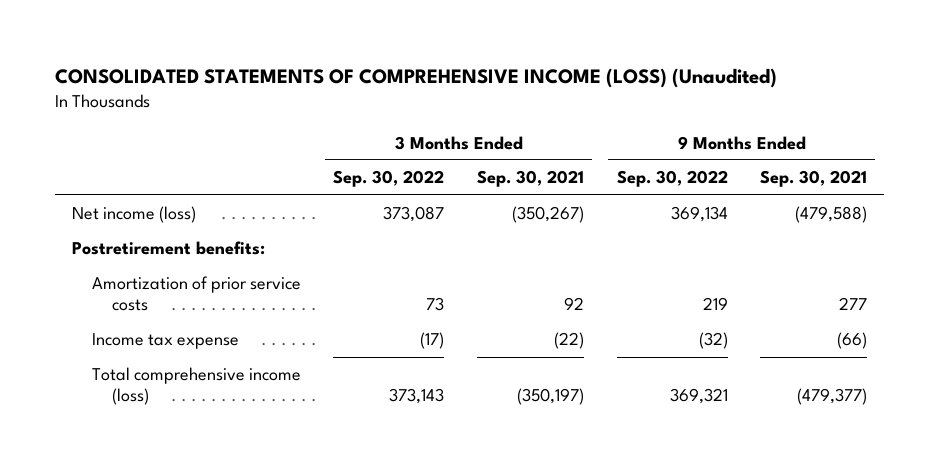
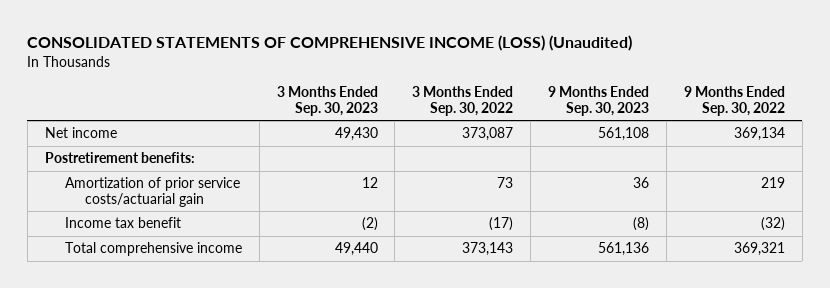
- | 3 Months Ended Sep. 30, 2022 | 3 Months Ended Sep. 30, 2021 | 9 Months Ended Sep. 30, 2022 | 9 Months Ended Sep. 30, 2021
+ | 3 Months Ended Sep. 30, 2023 | 3 Months Ended Sep. 30, 2022 | 9 Months Ended Sep. 30, 2023 | 9 Months Ended Sep. 30, 2022
- Net income (loss) | 373,087 | (350,267) | 369,134 | (479,588)
+ Net income | 49,430 | 373,087 | 561,108 | 369,134
- Amortization of prior service costs | 73 | 92 | 219 | 277
- Income tax expense | (17) | (22) | (32) | (66)
- Total comprehensive income (loss) | 373,143 | (350,197) | 369,321 | (479,377)
+ Amortization of prior service costs/actuarial gain | 12 | 73 | 36 | 219
+ Income tax benefit | (2) | (17) | (8) | (32)
+ Total comprehensive income | 49,440 | 373,143 | 561,136 | 369,321

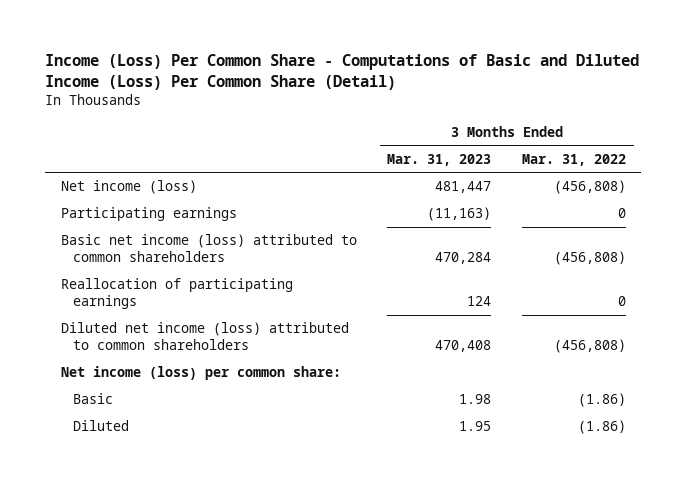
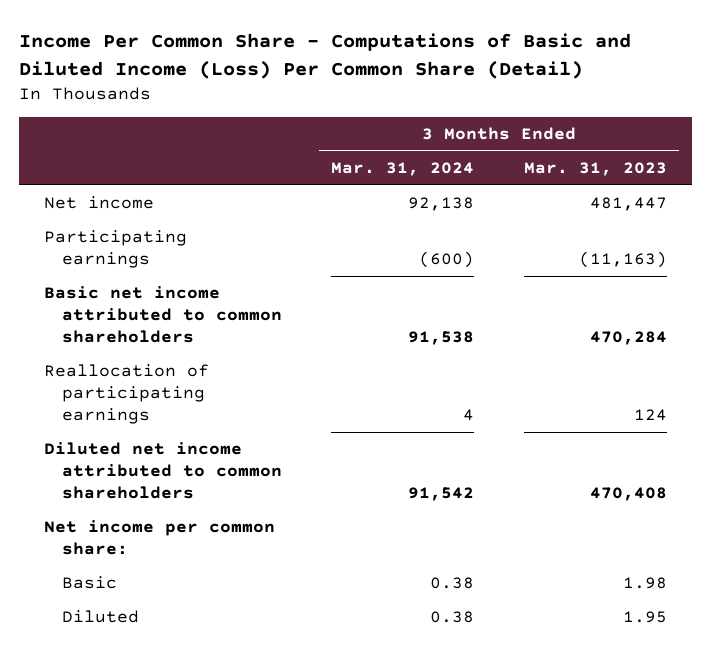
- Income (Loss) Per Common Share - Computations of Basic and Diluted Income (Loss) Per Common Share (Detail)
+ Income Per Common Share - Computations of Basic and Diluted Income (Loss) Per Common Share (Detail)
- | 3 Months Ended Mar. 31, 2023 | 3 Months Ended Mar. 31, 2022
+ | 3 Months Ended Mar. 31, 2024 | 3 Months Ended Mar. 31, 2023
- Net income (loss) | 481,447 | (456,808)
+ Net income | 92,138 | 481,447
- Basic net income (loss) attributed to common shareholders | 470,284 | (456,808)
+ Basic net income attributed to common shareholders | 91,538 | 470,284
- Diluted net income (loss) attributed to common shareholders | 470,408 | (456,808)
- Net income (loss) per common share:
+ Diluted net income attributed to common shareholders | 91,542 | 470,408
+ Net income per common share:

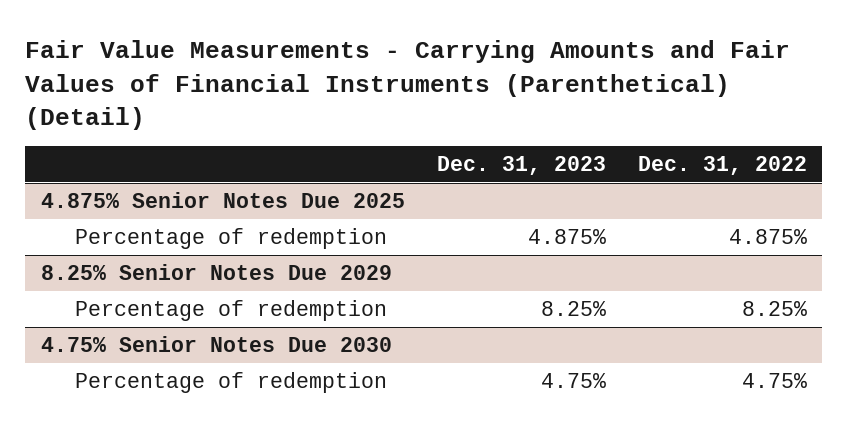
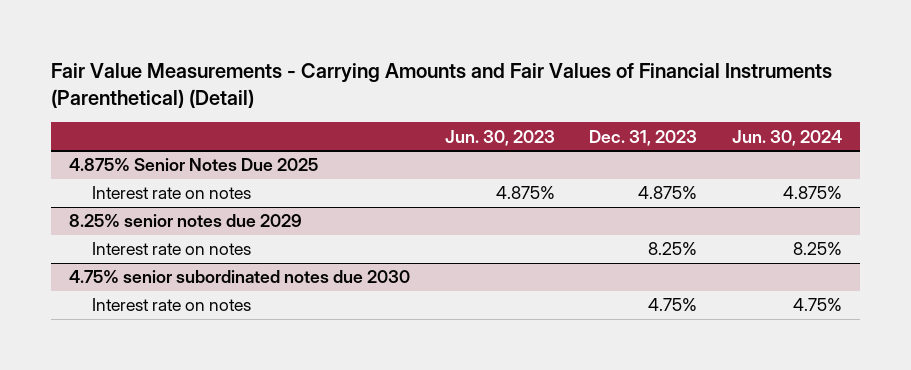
- | Dec. 31, 2023 | Dec. 31, 2022
+ | Jun. 30, 2023 | Dec. 31, 2023 | Jun. 30, 2024
@ 4.875% Senior Notes Due 2025
- Percentage of redemption | 4.875% | 4.875%
- 8.25% Senior Notes Due 2029
- Percentage of redemption | 8.25% | 8.25%
- 4.75% Senior Notes Due 2030
- Percentage of redemption | 4.75% | 4.75%
@ 4.875% Senior Notes Due 2025
+ Interest rate on notes | 4.875% | 4.875% | 4.875%
+ 8.25% senior notes due 2029
+ Interest rate on notes | | 8.25% | 8.25%
+ 4.75% senior subordinated notes due 2030
+ Interest rate on notes | | 4.75% | 4.75%

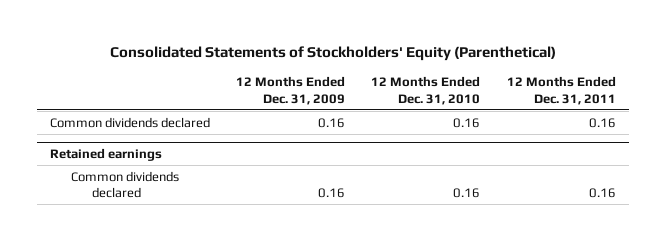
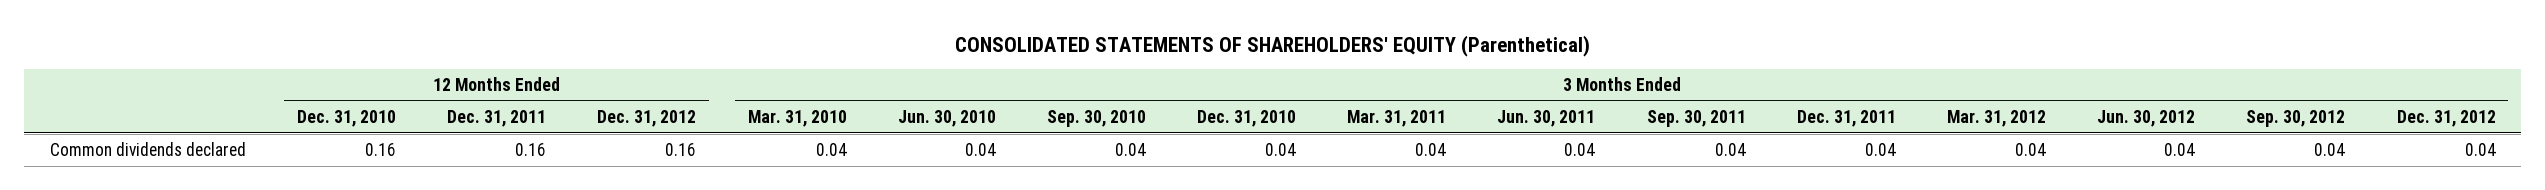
- Consolidated Statements of Stockholders' Equity (Parenthetical)
+ CONSOLIDATED STATEMENTS OF SHAREHOLDERS' EQUITY (Parenthetical)
- | 12 Months Ended Dec. 31, 2009 | 12 Months Ended Dec. 31, 2010 | 12 Months Ended Dec. 31, 2011
+ | 12 Months Ended Dec. 31, 2010 | 12 Months Ended Dec. 31, 2011 | 12 Months Ended Dec. 31, 2012 | 3 Months Ended Mar. 31, 2010 | 3 Months Ended Jun. 30, 2010 | 3 Months Ended Sep. 30, 2010 | 3 Months Ended Dec. 31, 2010 | 3 Months Ended Mar. 31, 2011 | 3 Months Ended Jun. 30, 2011 | 3 Months Ended Sep. 30, 2011 | 3 Months Ended Dec. 31, 2011 | 3 Months Ended Mar. 31, 2012 | 3 Months Ended Jun. 30, 2012 | 3 Months Ended Sep. 30, 2012 | 3 Months Ended Dec. 31, 2012
- Retained earnings
- Common dividends declared | 0.16 | 0.16 | 0.16

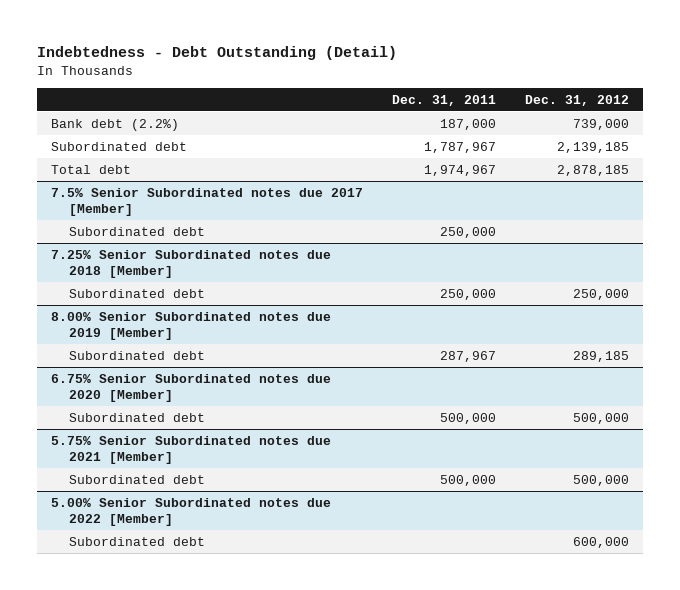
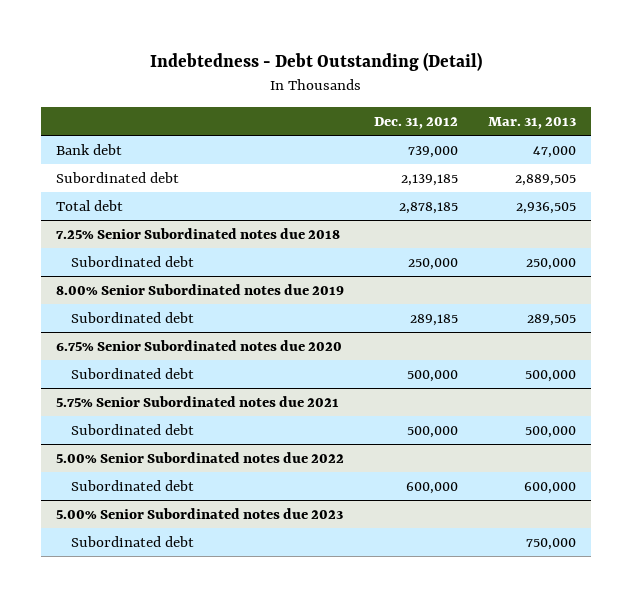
- | Dec. 31, 2011 | Dec. 31, 2012
+ | Dec. 31, 2012 | Mar. 31, 2013
- Bank debt (2.2%) | 187,000 | 739,000
+ Bank debt | 739,000 | 47,000
- 7.5% Senior Subordinated notes due 2017 [Member]
- Subordinated debt | 250,000 |
- 7.25% Senior Subordinated notes due 2018 [Member]
+ 7.25% Senior Subordinated notes due 2018
- 8.00% Senior Subordinated notes due 2019 [Member]
+ 8.00% Senior Subordinated notes due 2019
- 6.75% Senior Subordinated notes due 2020 [Member]
+ 6.75% Senior Subordinated notes due 2020
- 5.75% Senior Subordinated notes due 2021 [Member]
+ 5.75% Senior Subordinated notes due 2021
- 5.00% Senior Subordinated notes due 2022 [Member]
+ 5.00% Senior Subordinated notes due 2022
+ 5.00% Senior Subordinated notes due 2023
+ Subordinated debt | | 750,000

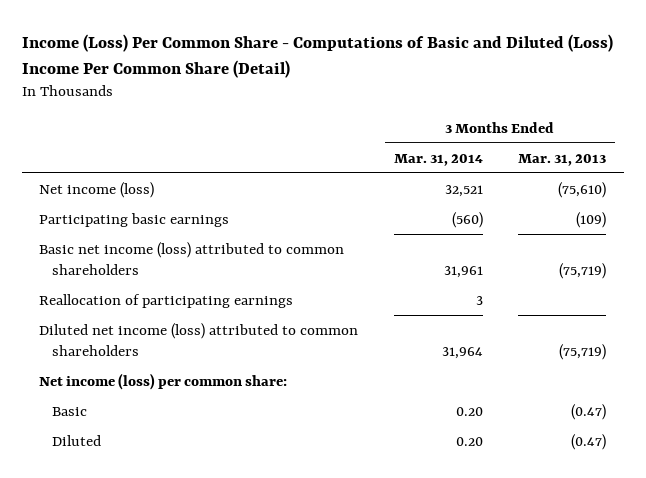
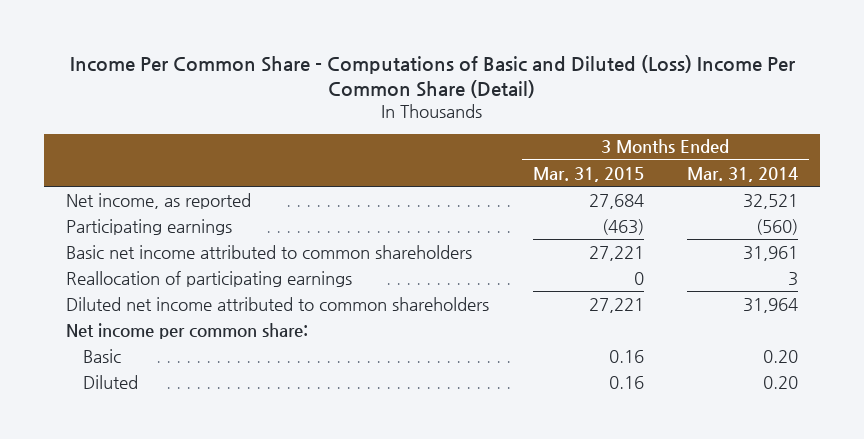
- Income (Loss) Per Common Share - Computations of Basic and Diluted (Loss) Income Per Common Share (Detail)
+ Income Per Common Share - Computations of Basic and Diluted (Loss) Income Per Common Share (Detail)
- | 3 Months Ended Mar. 31, 2014 | 3 Months Ended Mar. 31, 2013
+ | 3 Months Ended Mar. 31, 2015 | 3 Months Ended Mar. 31, 2014
- Net income (loss) | 32,521 | (75,610)
- Participating basic earnings | (560) | (109)
- Basic net income (loss) attributed to common shareholders | 31,961 | (75,719)
+ Net income, as reported | 27,684 | 32,521
+ Participating earnings | (463) | (560)
+ Basic net income attributed to common shareholders | 27,221 | 31,961
- Diluted net income (loss) attributed to common shareholders | 31,964 | (75,719)
- Net income (loss) per common share:
+ Diluted net income attributed to common shareholders | 27,221 | 31,964
+ Net income per common share:

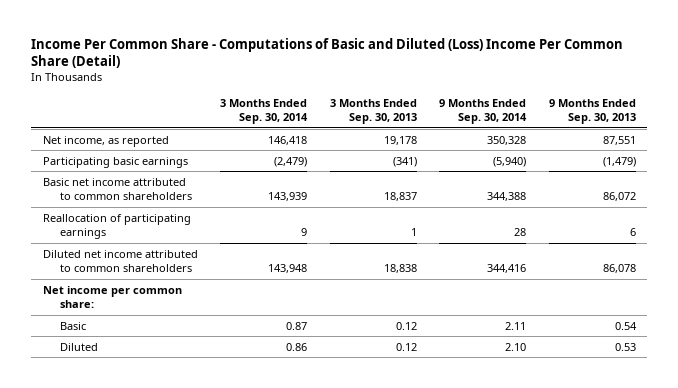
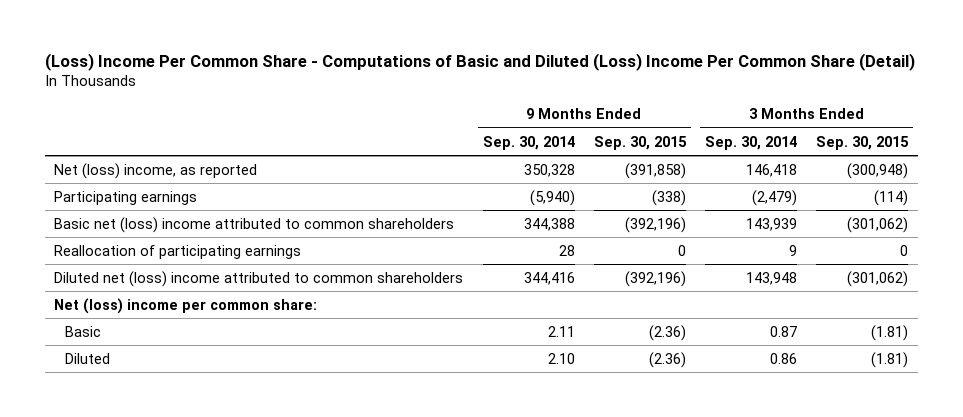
- Income Per Common Share - Computations of Basic and Diluted (Loss) Income Per Common Share (Detail)
+ (Loss) Income Per Common Share - Computations of Basic and Diluted (Loss) Income Per Common Share (Detail)
- | 3 Months Ended Sep. 30, 2014 | 3 Months Ended Sep. 30, 2013 | 9 Months Ended Sep. 30, 2014 | 9 Months Ended Sep. 30, 2013
+ | 9 Months Ended Sep. 30, 2014 | 9 Months Ended Sep. 30, 2015 | 3 Months Ended Sep. 30, 2014 | 3 Months Ended Sep. 30, 2015
- Net income, as reported | 146,418 | 19,178 | 350,328 | 87,551
- Participating basic earnings | (2,479) | (341) | (5,940) | (1,479)
- Basic net income attributed to common shareholders | 143,939 | 18,837 | 344,388 | 86,072
+ Net (loss) income, as reported | 350,328 | (391,858) | 146,418 | (300,948)
+ Participating earnings | (5,940) | (338) | (2,479) | (114)
+ Basic net (loss) income attributed to common shareholders | 344,388 | (392,196) | 143,939 | (301,062)
- Diluted net income attributed to common shareholders | 143,948 | 18,838 | 344,416 | 86,078
- Net income per common share:
+ Diluted net (loss) income attributed to common shareholders | 344,416 | (392,196) | 143,948 | (301,062)
+ Net (loss) income per common share:

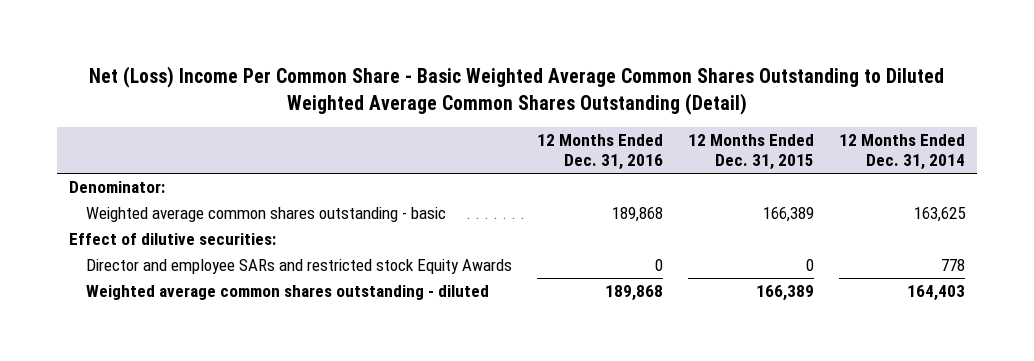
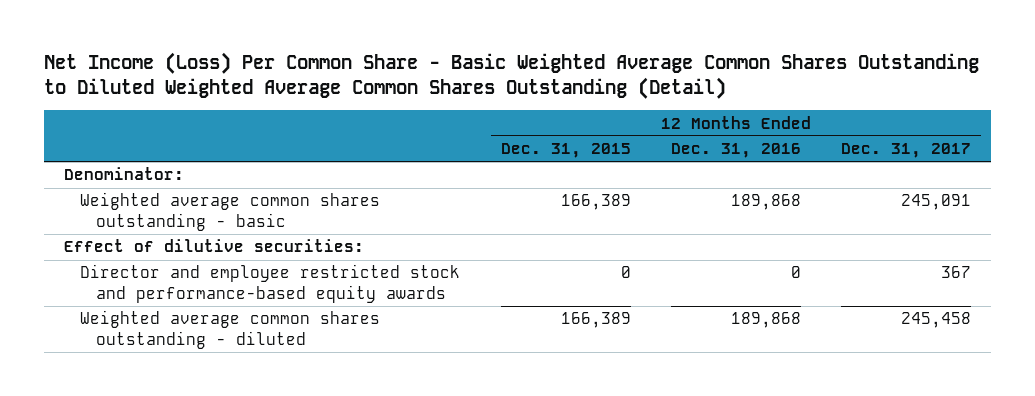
- Net (Loss) Income Per Common Share - Basic Weighted Average Common Shares Outstanding to Diluted Weighted Average Common Shares Outstanding (Detail)
+ Net Income (Loss) Per Common Share - Basic Weighted Average Common Shares Outstanding to Diluted Weighted Average Common Shares Outstanding (Detail)
- | 12 Months Ended Dec. 31, 2016 | 12 Months Ended Dec. 31, 2015 | 12 Months Ended Dec. 31, 2014
+ | 12 Months Ended Dec. 31, 2015 | 12 Months Ended Dec. 31, 2016 | 12 Months Ended Dec. 31, 2017
- Director and employee SARs and restricted stock Equity Awards | 0 | 0 | 778
+ Director and employee restricted stock and performance-based equity awards | 0 | 0 | 367

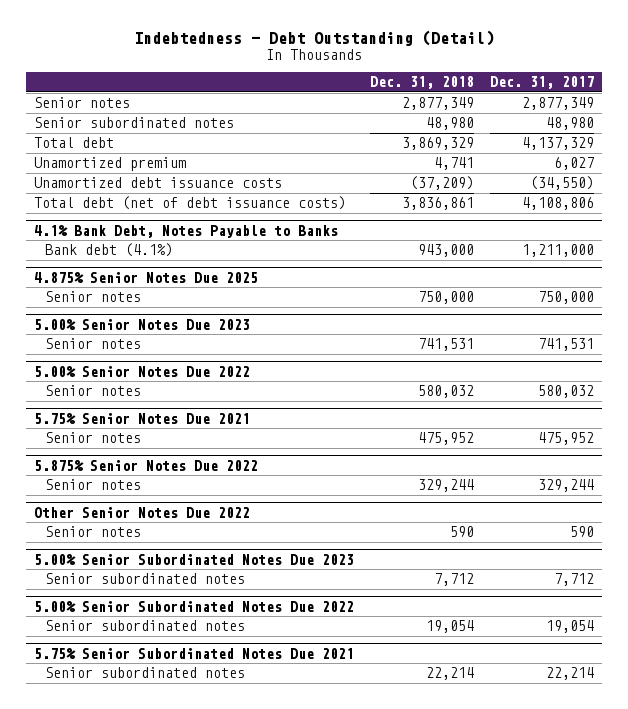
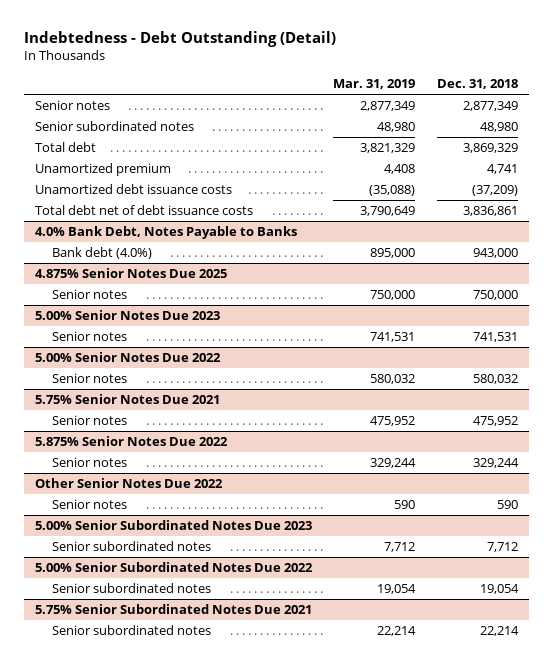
- | Dec. 31, 2018 | Dec. 31, 2017
+ | Mar. 31, 2019 | Dec. 31, 2018
- Total debt (net of debt issuance costs) | 3,836,861 | 4,108,806
- 4.1% Bank Debt, Notes Payable to Banks
- Bank debt (4.1%) | 943,000 | 1,211,000
+ Total debt net of debt issuance costs | 3,790,649 | 3,836,861
+ 4.0% Bank Debt, Notes Payable to Banks
+ Bank debt (4.0%) | 895,000 | 943,000

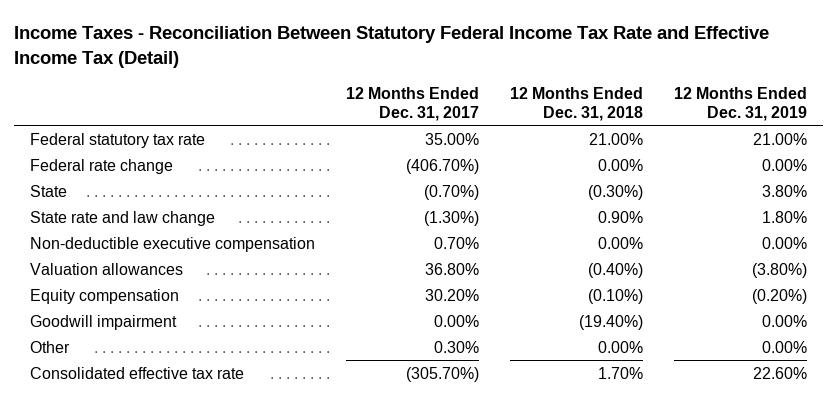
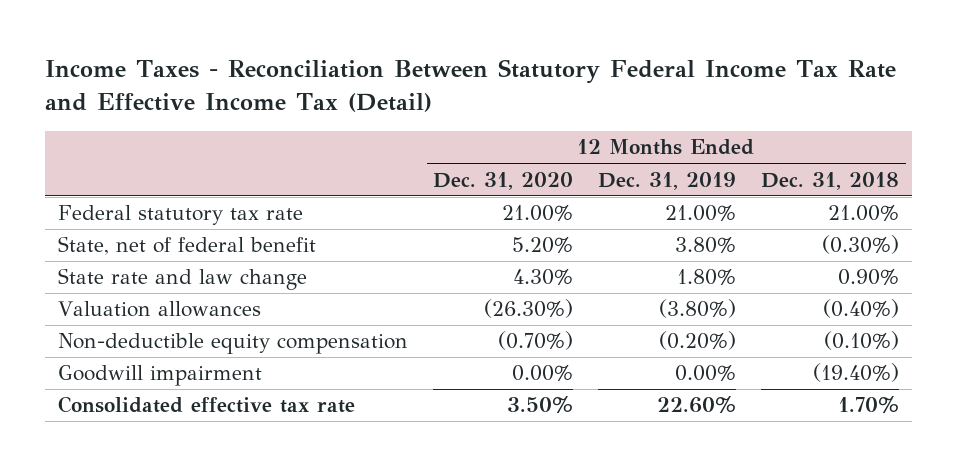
- | 12 Months Ended Dec. 31, 2017 | 12 Months Ended Dec. 31, 2018 | 12 Months Ended Dec. 31, 2019
+ | 12 Months Ended Dec. 31, 2020 | 12 Months Ended Dec. 31, 2019 | 12 Months Ended Dec. 31, 2018
- Federal rate change | (406.70%) | 0.00% | 0.00%
- State | (0.70%) | (0.30%) | 3.80%
+ State, net of federal benefit | 5.20% | 3.80% | (0.30%)
- Non-deductible executive compensation | 0.70% | 0.00% | 0.00%
- Equity compensation | 30.20% | (0.10%) | (0.20%)
+ Non-deductible equity compensation | (0.70%) | (0.20%) | (0.10%)
- Other | 0.30% | 0.00% | 0.00%

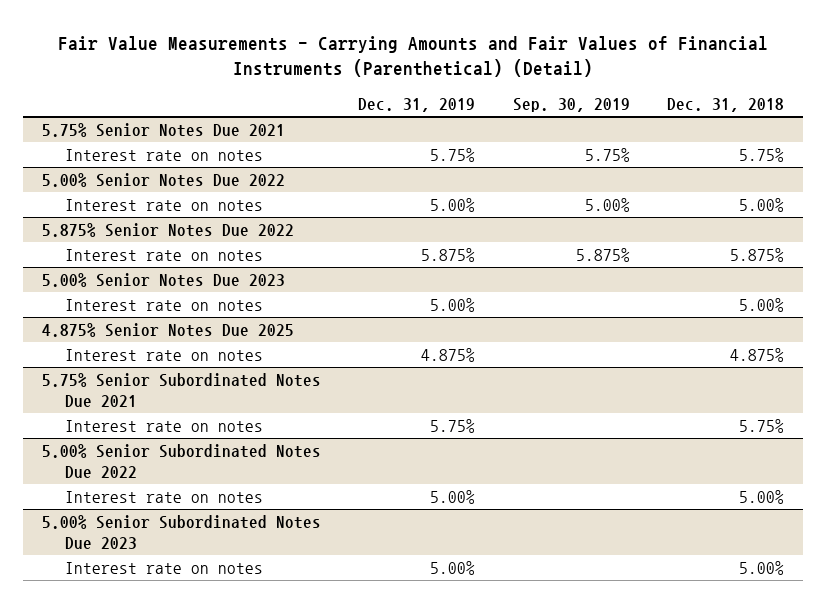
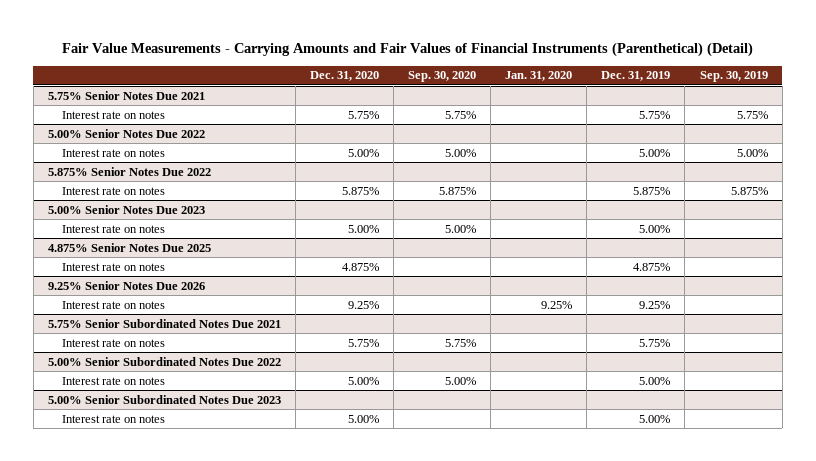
- | Dec. 31, 2019 | Sep. 30, 2019 | Dec. 31, 2018
+ | Dec. 31, 2020 | Sep. 30, 2020 | Jan. 31, 2020 | Dec. 31, 2019 | Sep. 30, 2019
+ 9.25% Senior Notes Due 2026
+ Interest rate on notes | 9.25% | | 9.25% | 9.25% |

